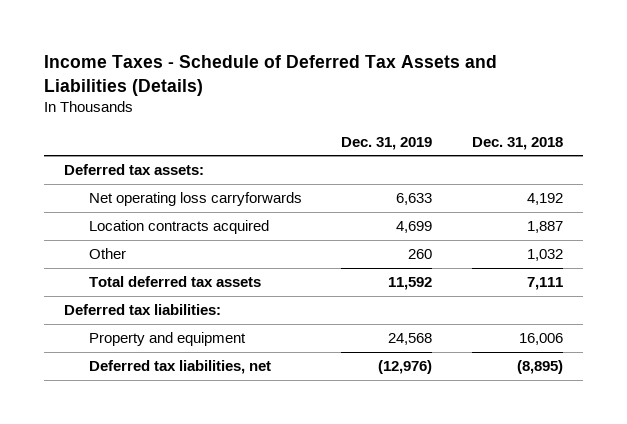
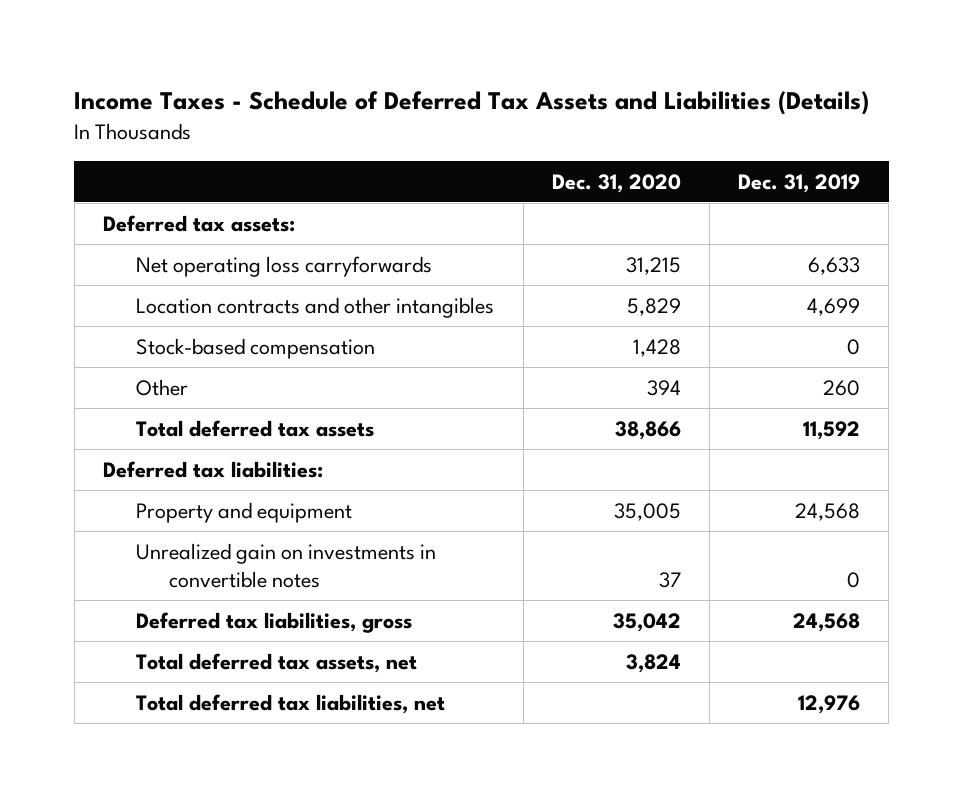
- | Dec. 31, 2019 | Dec. 31, 2018
+ | Dec. 31, 2020 | Dec. 31, 2019
- Location contracts acquired | 4,699 | 1,887
+ Location contracts and other intangibles | 5,829 | 4,699
+ Stock-based compensation | 1,428 | 0
- Deferred tax liabilities, net | (12,976) | (8,895)
+ Unrealized gain on investments in convertible notes | 37 | 0
+ Deferred tax liabilities, gross | 35,042 | 24,568
+ Total deferred tax assets, net | 3,824 |
+ Total deferred tax liabilities, net | | 12,976

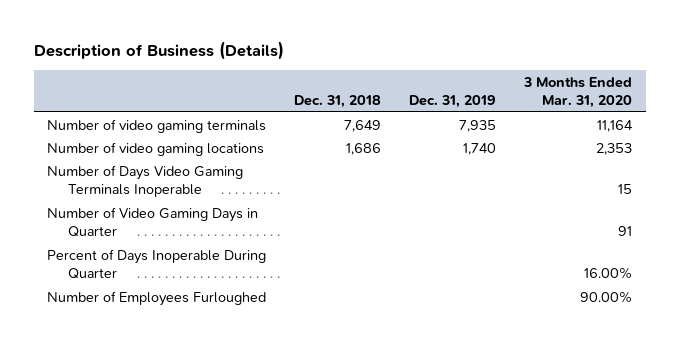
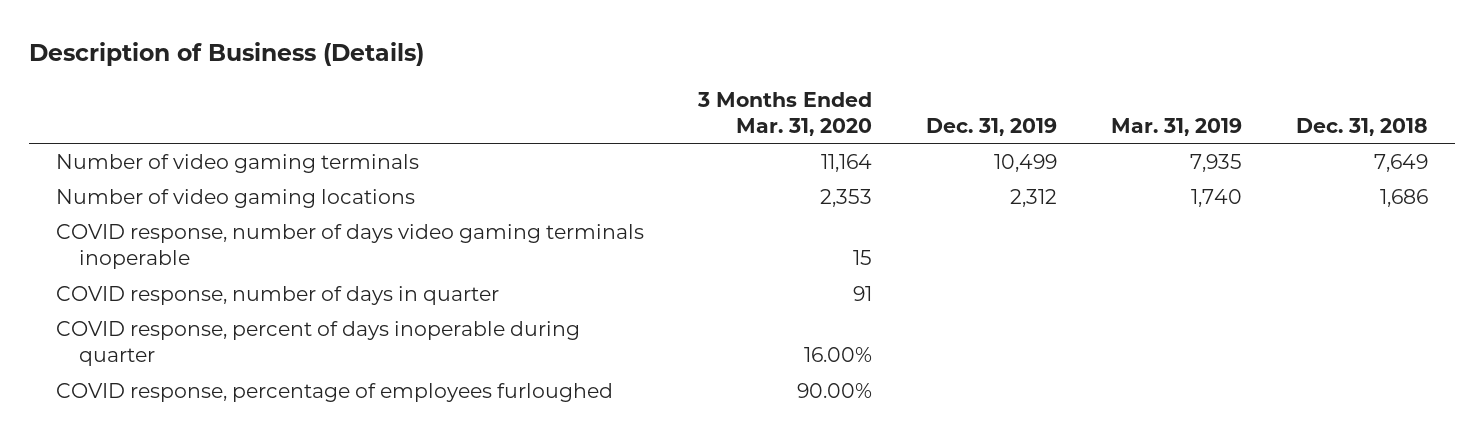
- | Dec. 31, 2018 | Dec. 31, 2019 | 3 Months Ended Mar. 31, 2020
+ | 3 Months Ended Mar. 31, 2020 | Dec. 31, 2019 | Mar. 31, 2019 | Dec. 31, 2018
- Number of video gaming terminals | 7,649 | 7,935 | 11,164
- Number of video gaming locations | 1,686 | 1,740 | 2,353
- Number of Days Video Gaming Terminals Inoperable | | | 15
- Number of Video Gaming Days in Quarter | | | 91
- Percent of Days Inoperable During Quarter | | | 16.00%
- Number of Employees Furloughed | | | 90.00%
+ Number of video gaming terminals | 11,164 | 10,499 | 7,935 | 7,649
+ Number of video gaming locations | 2,353 | 2,312 | 1,740 | 1,686
+ COVID response, number of days video gaming terminals inoperable | 15 | | |
+ COVID response, number of days in quarter | 91 | | |
+ COVID response, percent of days inoperable during quarter | 16.00% | | |
+ COVID response, percentage of employees furloughed | 90.00% | | |

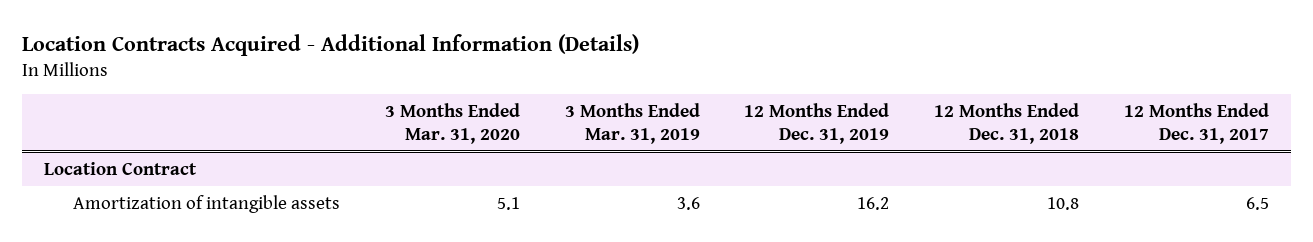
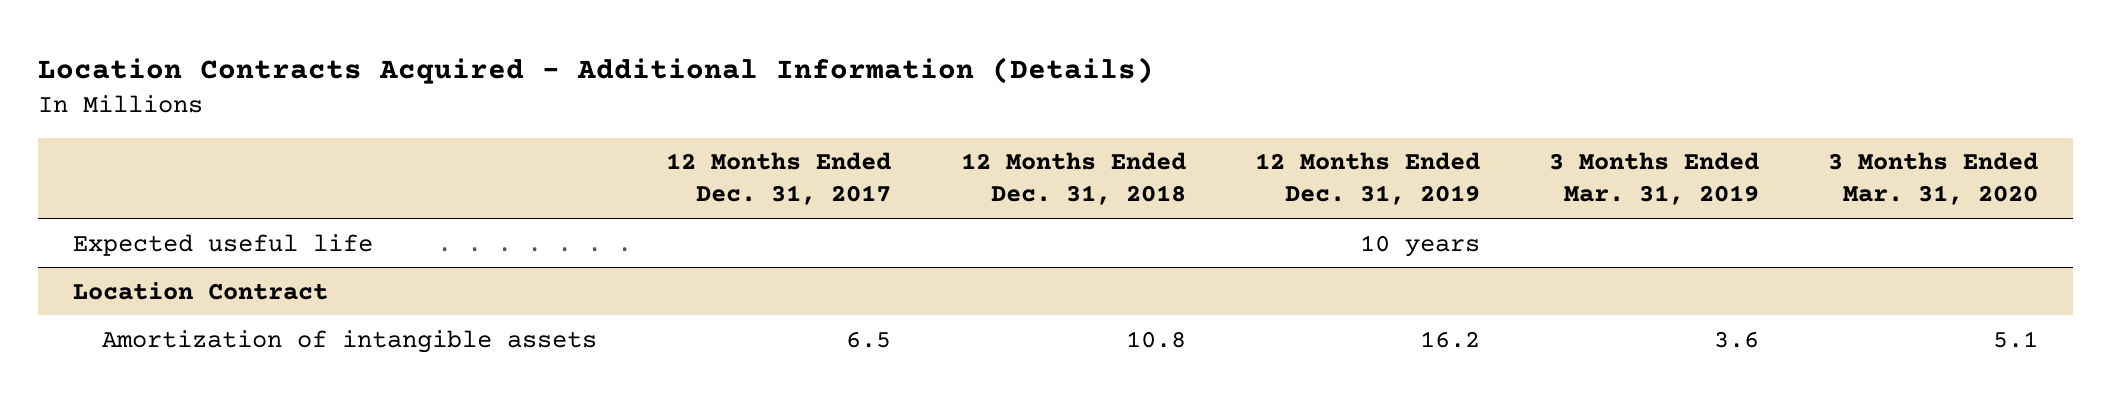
- | 3 Months Ended Mar. 31, 2020 | 3 Months Ended Mar. 31, 2019 | 12 Months Ended Dec. 31, 2019 | 12 Months Ended Dec. 31, 2018 | 12 Months Ended Dec. 31, 2017
+ | 12 Months Ended Dec. 31, 2017 | 12 Months Ended Dec. 31, 2018 | 12 Months Ended Dec. 31, 2019 | 3 Months Ended Mar. 31, 2019 | 3 Months Ended Mar. 31, 2020
+ Expected useful life | | | 10 years | |

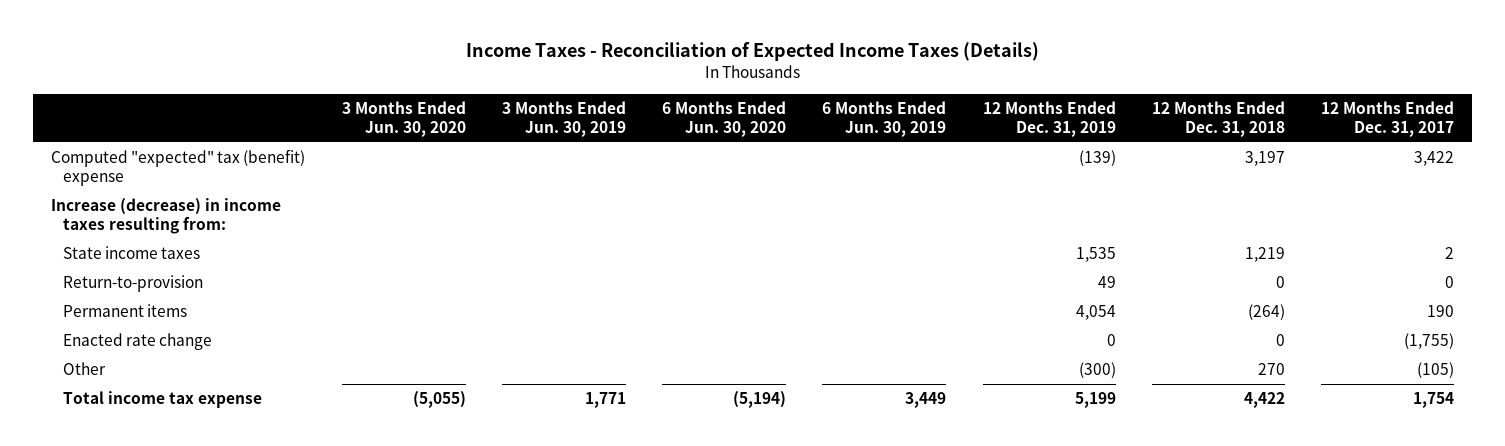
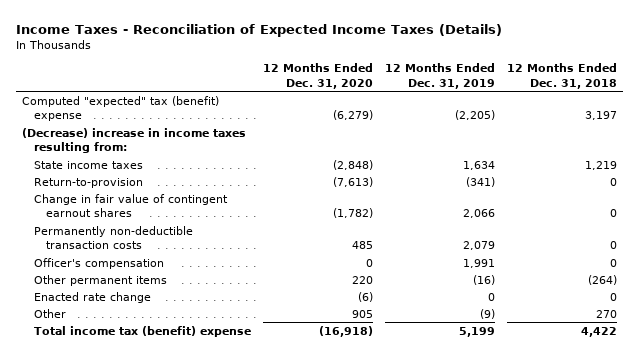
- | 3 Months Ended Jun. 30, 2020 | 3 Months Ended Jun. 30, 2019 | 6 Months Ended Jun. 30, 2020 | 6 Months Ended Jun. 30, 2019 | 12 Months Ended Dec. 31, 2019 | 12 Months Ended Dec. 31, 2018 | 12 Months Ended Dec. 31, 2017
+ | 12 Months Ended Dec. 31, 2020 | 12 Months Ended Dec. 31, 2019 | 12 Months Ended Dec. 31, 2018
- Computed "expected" tax (benefit) expense | | | | | (139) | 3,197 | 3,422
- Increase (decrease) in income taxes resulting from:
- State income taxes | | | | | 1,535 | 1,219 | 2
- Return-to-provision | | | | | 49 | 0 | 0
- Permanent items | | | | | 4,054 | (264) | 190
+ Computed "expected" tax (benefit) expense | (6,279) | (2,205) | 3,197
+ (Decrease) increase in income taxes resulting from:
+ State income taxes | (2,848) | 1,634 | 1,219
+ Return-to-provision | (7,613) | (341) | 0
+ Change in fair value of contingent earnout shares | (1,782) | 2,066 | 0
+ Permanently non-deductible transaction costs | 485 | 2,079 | 0
+ Officer's compensation | 0 | 1,991 | 0
+ Other permanent items | 220 | (16) | (264)
- Other | | | | | (300) | 270 | (105)
- Total income tax expense | (5,055) | 1,771 | (5,194) | 3,449 | 5,199 | 4,422 | 1,754
+ Other | 905 | (9) | 270
+ Total income tax (benefit) expense | (16,918) | 5,199 | 4,422

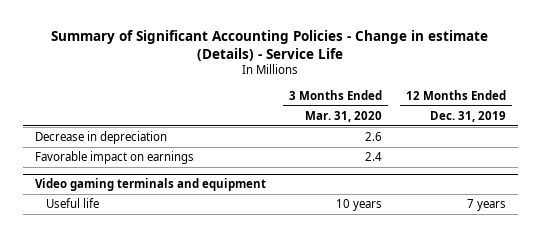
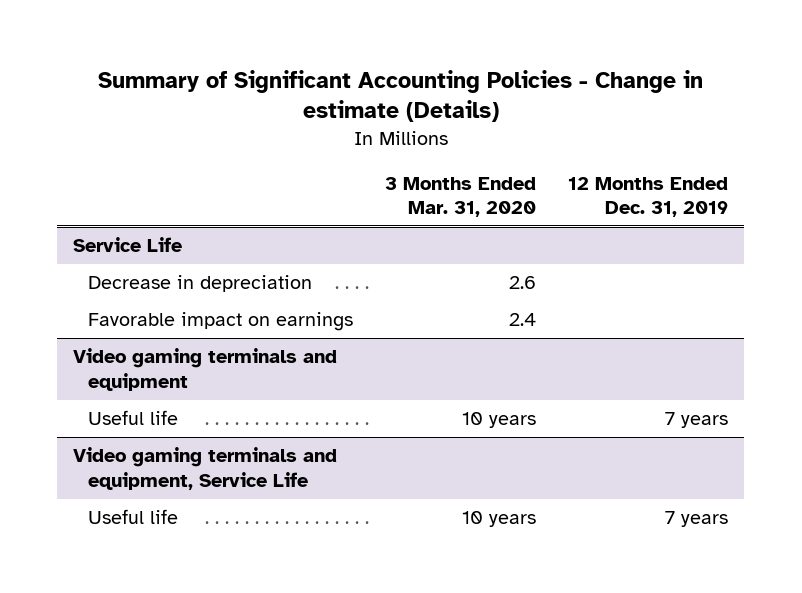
- Summary of Significant Accounting Policies - Change in estimate (Details) - Service Life
+ Summary of Significant Accounting Policies - Change in estimate (Details)
+ Service Life
+ Video gaming terminals and equipment, Service Life
+ Useful life | 10 years | 7 years

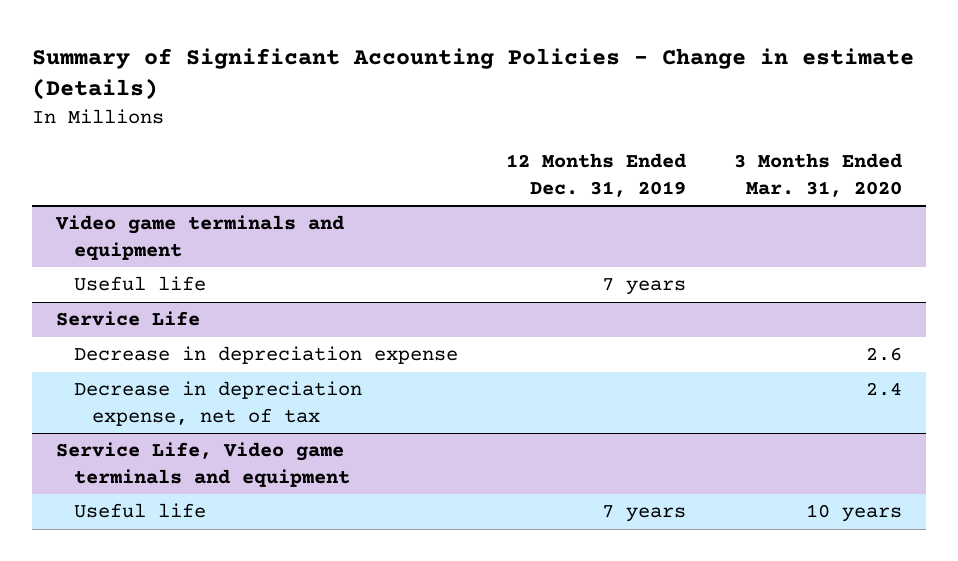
- | 3 Months Ended Mar. 31, 2020 | 12 Months Ended Dec. 31, 2019
+ | 12 Months Ended Dec. 31, 2019 | 3 Months Ended Mar. 31, 2020
+ Video game terminals and equipment
+ Useful life | 7 years |
@ Service Life
- Decrease in depreciation | 2.6 |
- Favorable impact on earnings | 2.4 |
- Video gaming terminals and equipment
- Useful life | 10 years | 7 years
- Video gaming terminals and equipment, Service Life
@ Service Life
+ Decrease in depreciation expense | | 2.6
+ Decrease in depreciation expense, net of tax | | 2.4
+ Service Life, Video game terminals and equipment

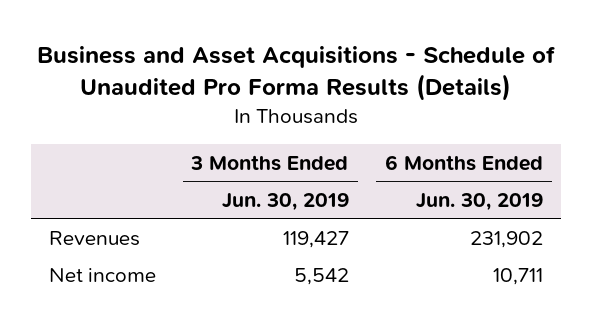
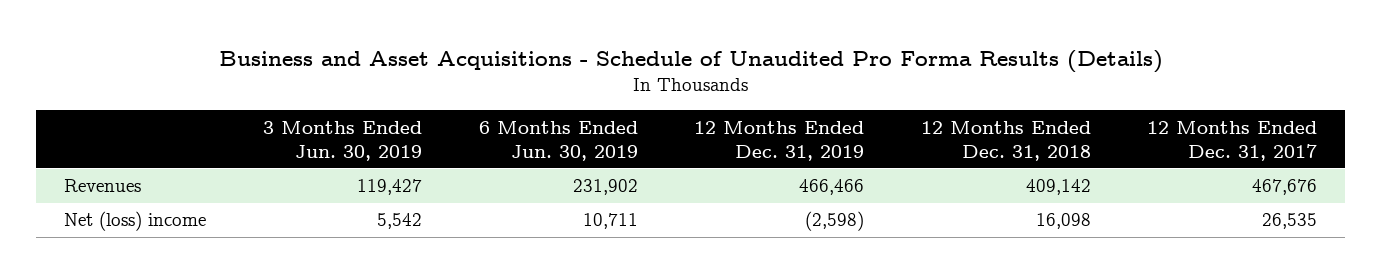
- | 3 Months Ended Jun. 30, 2019 | 6 Months Ended Jun. 30, 2019
+ | 3 Months Ended Jun. 30, 2019 | 6 Months Ended Jun. 30, 2019 | 12 Months Ended Dec. 31, 2019 | 12 Months Ended Dec. 31, 2018 | 12 Months Ended Dec. 31, 2017
- Net income | 5,542 | 10,711
+ Net (loss) income | 5,542 | 10,711 | (2,598) | 16,098 | 26,535

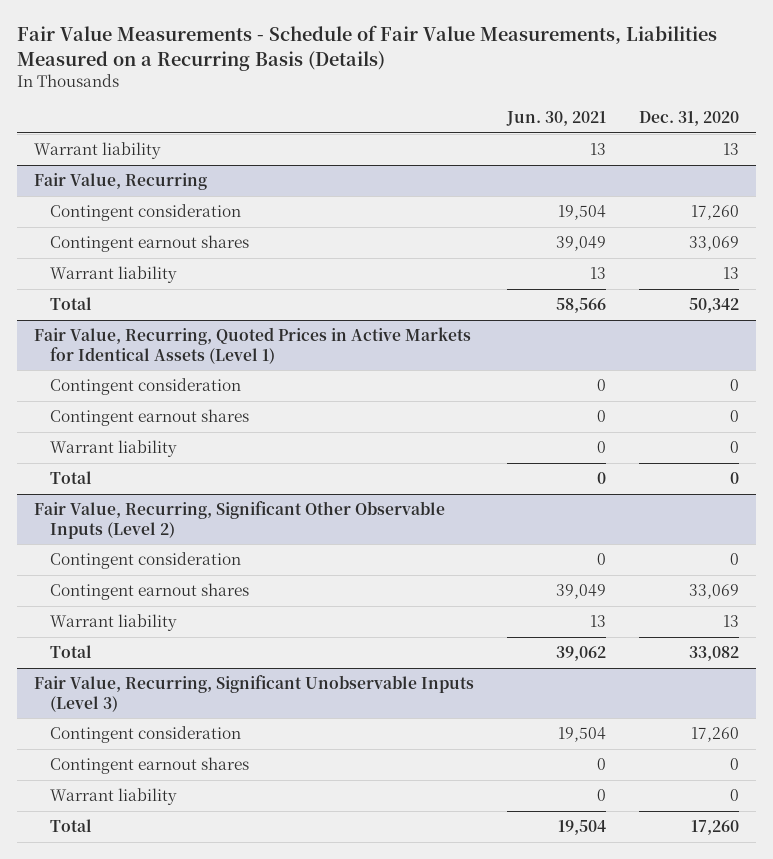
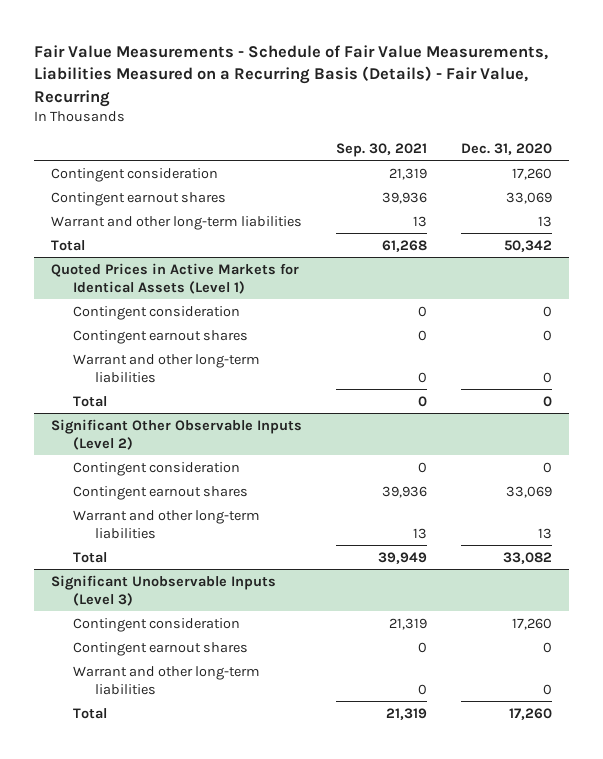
- Fair Value Measurements - Schedule of Fair Value Measurements, Liabilities Measured on a Recurring Basis (Details)
+ Fair Value Measurements - Schedule of Fair Value Measurements, Liabilities Measured on a Recurring Basis (Details) - Fair Value, Recurring
- | Jun. 30, 2021 | Dec. 31, 2020
+ | Sep. 30, 2021 | Dec. 31, 2020
- Warrant liability | 13 | 13
- Fair Value, Recurring
- Warrant liability | 13 | 13
+ Warrant and other long-term liabilities | 13 | 13
- Fair Value, Recurring, Quoted Prices in Active Markets for Identical Assets (Level 1)
+ Quoted Prices in Active Markets for Identical Assets (Level 1)
- Warrant liability | 0 | 0
+ Warrant and other long-term liabilities | 0 | 0
- Fair Value, Recurring, Significant Other Observable Inputs (Level 2)
+ Significant Other Observable Inputs (Level 2)
- Warrant liability | 13 | 13
+ Warrant and other long-term liabilities | 13 | 13
- Fair Value, Recurring, Significant Unobservable Inputs (Level 3)
+ Significant Unobservable Inputs (Level 3)
- Warrant liability | 0 | 0
+ Warrant and other long-term liabilities | 0 | 0

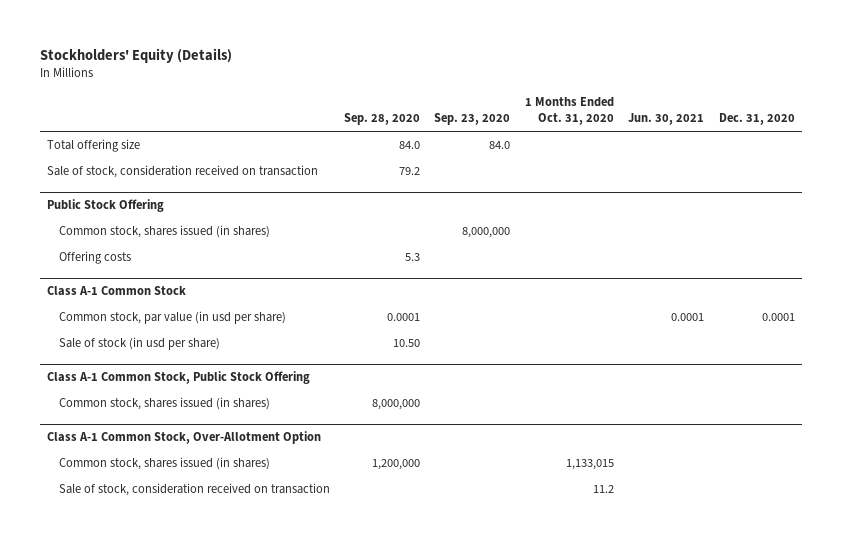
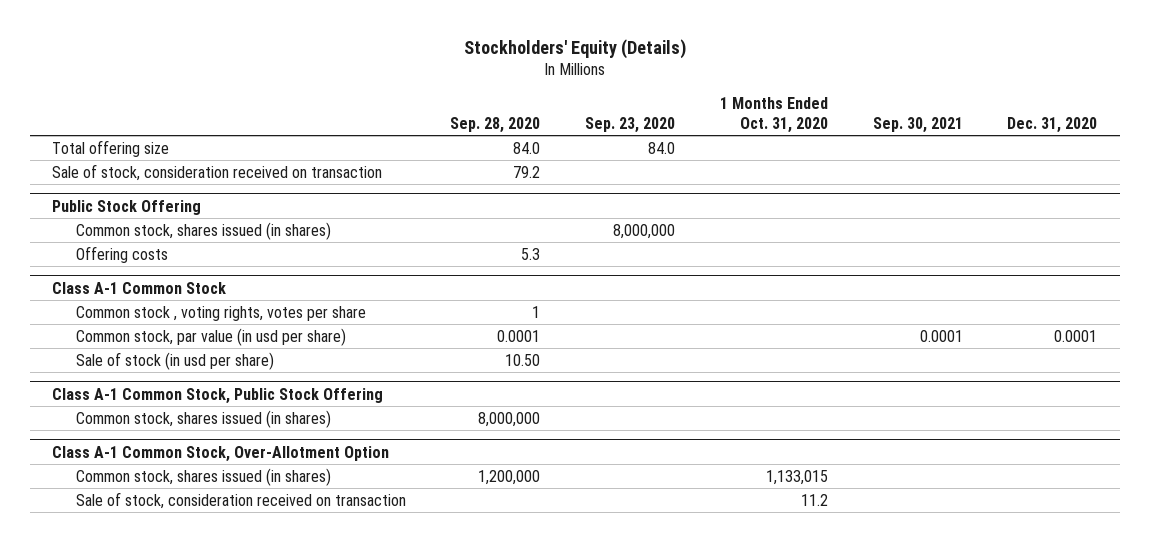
- | Sep. 28, 2020 | Sep. 23, 2020 | 1 Months Ended Oct. 31, 2020 | Jun. 30, 2021 | Dec. 31, 2020
+ | Sep. 28, 2020 | Sep. 23, 2020 | 1 Months Ended Oct. 31, 2020 | Sep. 30, 2021 | Dec. 31, 2020
@ Class A-1 Common Stock
+ Common stock , voting rights, votes per share | 1 | | | |

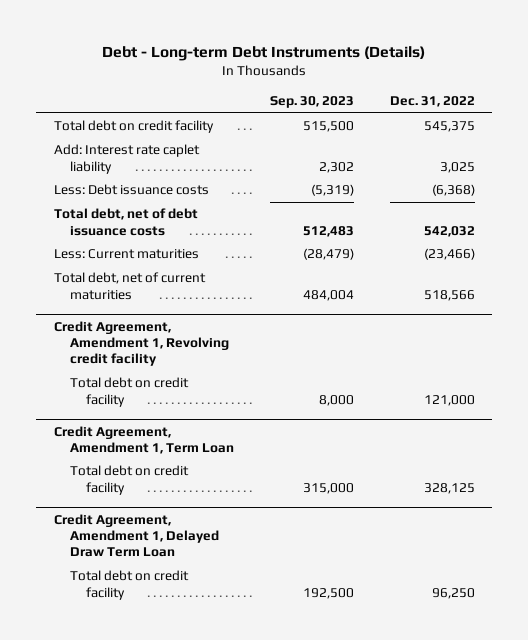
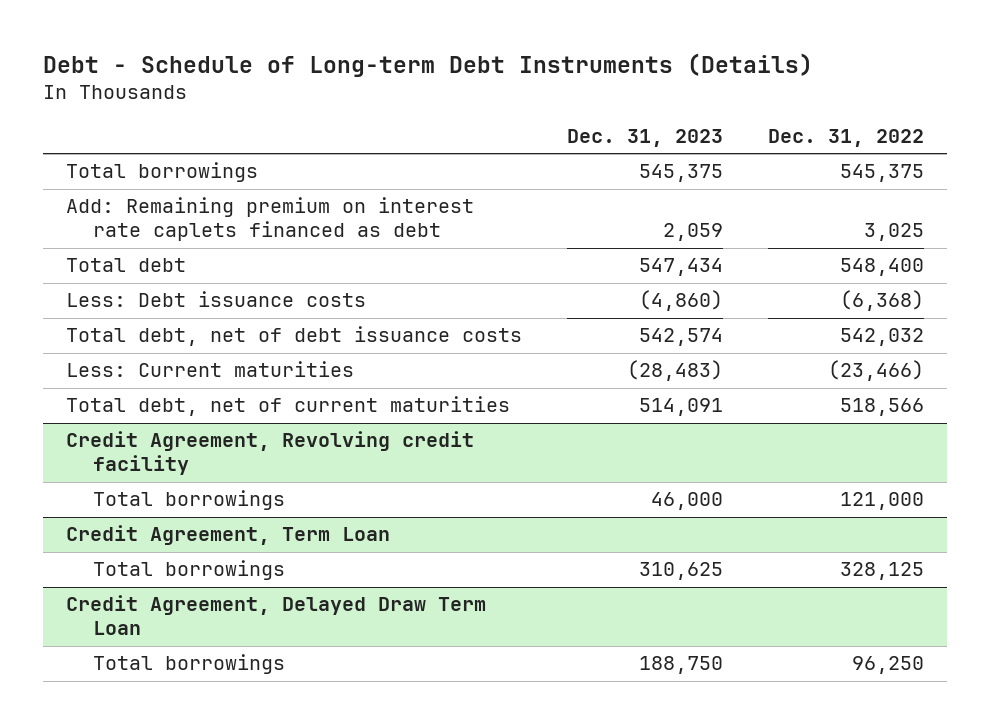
- Debt - Long-term Debt Instruments (Details)
+ Debt - Schedule of Long-term Debt Instruments (Details)
- | Sep. 30, 2023 | Dec. 31, 2022
+ | Dec. 31, 2023 | Dec. 31, 2022
- Total debt on credit facility | 515,500 | 545,375
- Add: Interest rate caplet liability | 2,302 | 3,025
+ Total borrowings | 545,375 | 545,375
+ Add: Remaining premium on interest rate caplets financed as debt | 2,059 | 3,025
+ Total debt | 547,434 | 548,400
- Credit Agreement, Amendment 1, Revolving credit facility
- Total debt on credit facility | 8,000 | 121,000
- Credit Agreement, Amendment 1, Term Loan
- Total debt on credit facility | 315,000 | 328,125
- Credit Agreement, Amendment 1, Delayed Draw Term Loan
- Total debt on credit facility | 192,500 | 96,250
+ Credit Agreement, Revolving credit facility
+ Total borrowings | 46,000 | 121,000
+ Credit Agreement, Term Loan
+ Total borrowings | 310,625 | 328,125
+ Credit Agreement, Delayed Draw Term Loan
+ Total borrowings | 188,750 | 96,250

